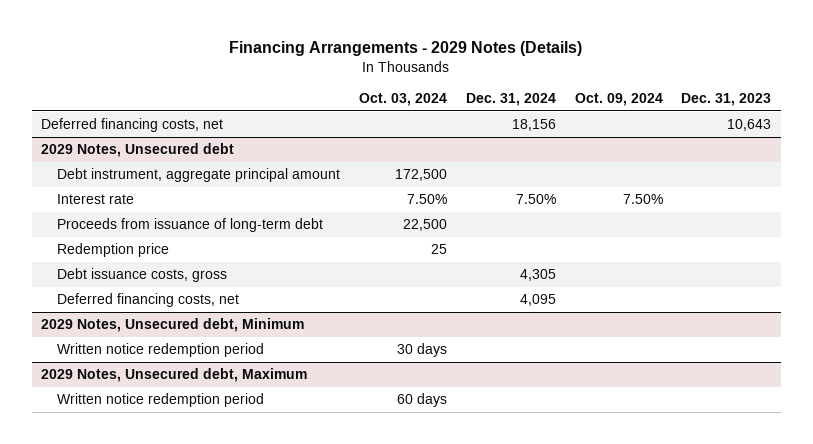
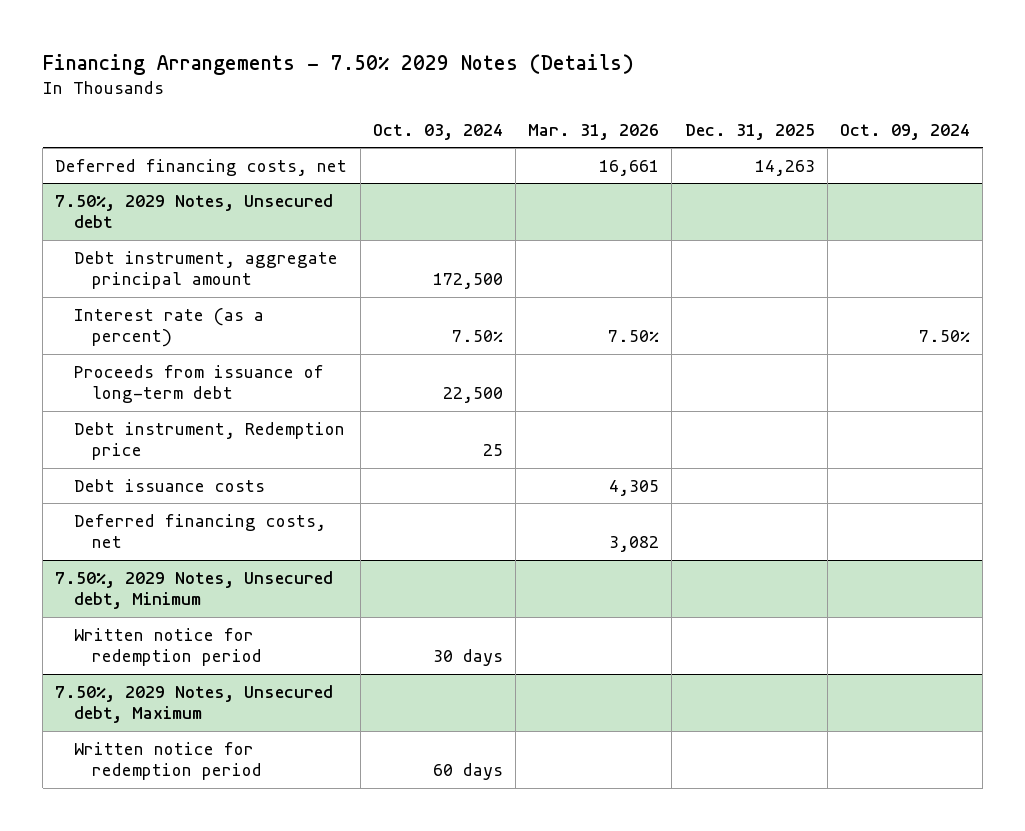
- Financing Arrangements - 2029 Notes (Details)
+ Financing Arrangements - 7.50% 2029 Notes (Details)
- | Oct. 03, 2024 | Dec. 31, 2024 | Oct. 09, 2024 | Dec. 31, 2023
+ | Oct. 03, 2024 | Mar. 31, 2026 | Dec. 31, 2025 | Oct. 09, 2024
- 2029 Notes, Unsecured debt
+ 7.50%, 2029 Notes, Unsecured debt
- Interest rate | 7.50% | 7.50% | 7.50% |
+ Interest rate (as a percent) | 7.50% | 7.50% | | 7.50%
- Redemption price | 25 | | |
- Debt issuance costs, gross | | 4,305 | |
+ Debt instrument, Redemption price | 25 | | |
+ Debt issuance costs | | 4,305 | |
- 2029 Notes, Unsecured debt, Minimum
- Written notice redemption period | 30 days | | |
- 2029 Notes, Unsecured debt, Maximum
- Written notice redemption period | 60 days | | |
+ 7.50%, 2029 Notes, Unsecured debt, Minimum
+ Written notice for redemption period | 30 days | | |
+ 7.50%, 2029 Notes, Unsecured debt, Maximum
+ Written notice for redemption period | 60 days | | |

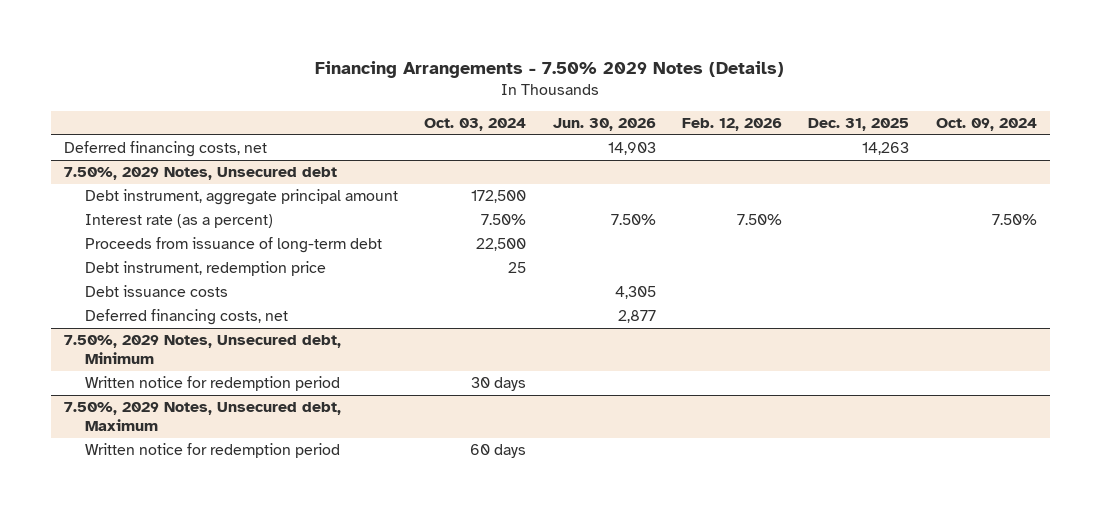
- | Oct. 03, 2024 | Mar. 31, 2026 | Dec. 31, 2025 | Oct. 09, 2024
+ | Oct. 03, 2024 | Jun. 30, 2026 | Feb. 12, 2026 | Dec. 31, 2025 | Oct. 09, 2024
@ 7.50%, 2029 Notes, Unsecured debt
- Debt instrument, Redemption price | 25 | | |
+ Debt instrument, redemption price | 25 | | | |

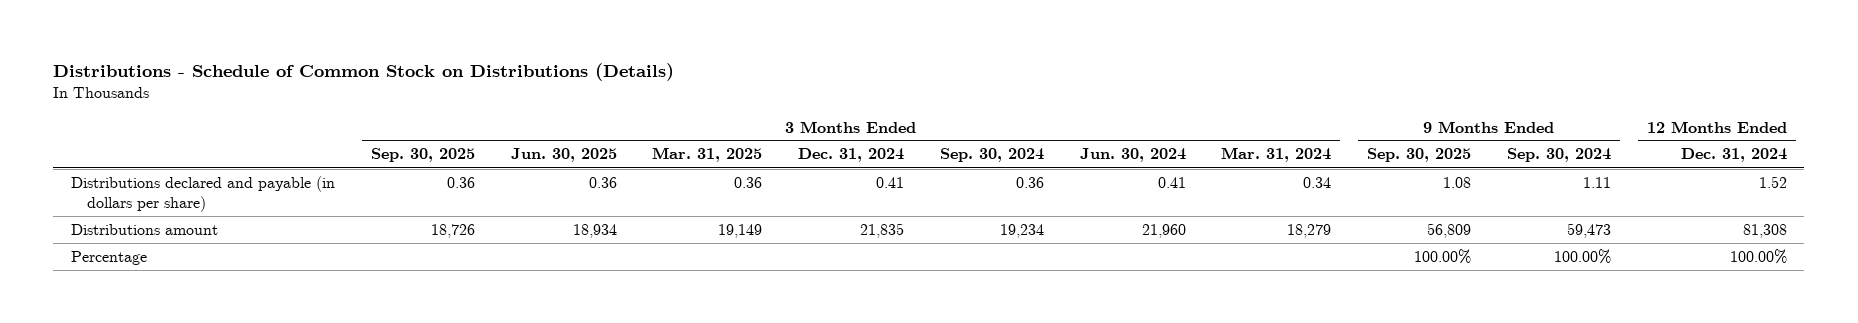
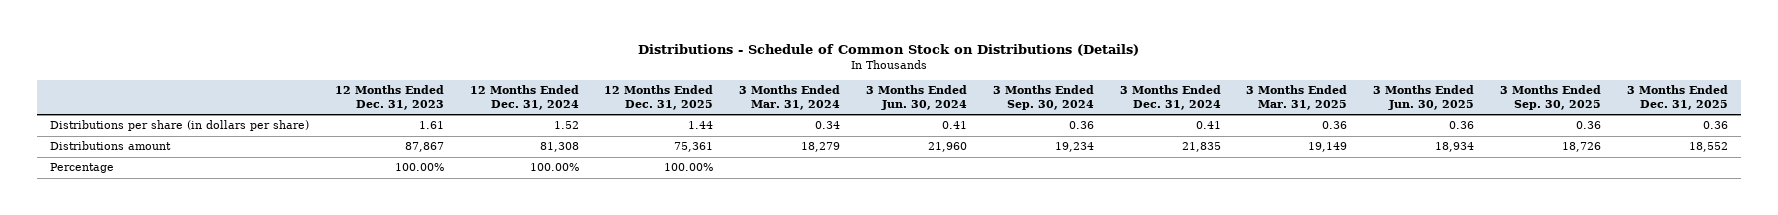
- | 3 Months Ended Sep. 30, 2025 | 3 Months Ended Jun. 30, 2025 | 3 Months Ended Mar. 31, 2025 | 3 Months Ended Dec. 31, 2024 | 3 Months Ended Sep. 30, 2024 | 3 Months Ended Jun. 30, 2024 | 3 Months Ended Mar. 31, 2024 | 9 Months Ended Sep. 30, 2025 | 9 Months Ended Sep. 30, 2024 | 12 Months Ended Dec. 31, 2024
+ | 12 Months Ended Dec. 31, 2023 | 12 Months Ended Dec. 31, 2024 | 12 Months Ended Dec. 31, 2025 | 3 Months Ended Mar. 31, 2024 | 3 Months Ended Jun. 30, 2024 | 3 Months Ended Sep. 30, 2024 | 3 Months Ended Dec. 31, 2024 | 3 Months Ended Mar. 31, 2025 | 3 Months Ended Jun. 30, 2025 | 3 Months Ended Sep. 30, 2025 | 3 Months Ended Dec. 31, 2025
- Distributions declared and payable (in dollars per share) | 0.36 | 0.36 | 0.36 | 0.41 | 0.36 | 0.41 | 0.34 | 1.08 | 1.11 | 1.52
+ Distributions per share (in dollars per share) | 1.61 | 1.52 | 1.44 | 0.34 | 0.41 | 0.36 | 0.41 | 0.36 | 0.36 | 0.36 | 0.36

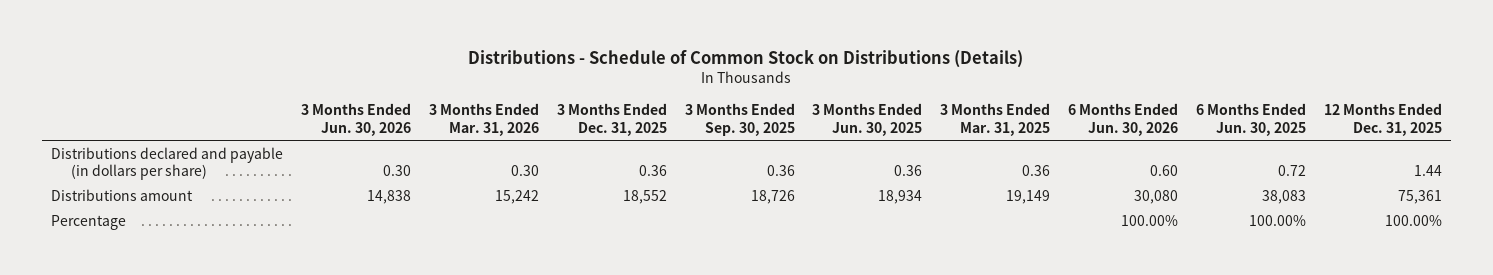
- | 12 Months Ended Dec. 31, 2023 | 12 Months Ended Dec. 31, 2024 | 12 Months Ended Dec. 31, 2025 | 3 Months Ended Mar. 31, 2024 | 3 Months Ended Jun. 30, 2024 | 3 Months Ended Sep. 30, 2024 | 3 Months Ended Dec. 31, 2024 | 3 Months Ended Mar. 31, 2025 | 3 Months Ended Jun. 30, 2025 | 3 Months Ended Sep. 30, 2025 | 3 Months Ended Dec. 31, 2025
+ | 3 Months Ended Jun. 30, 2026 | 3 Months Ended Mar. 31, 2026 | 3 Months Ended Dec. 31, 2025 | 3 Months Ended Sep. 30, 2025 | 3 Months Ended Jun. 30, 2025 | 3 Months Ended Mar. 31, 2025 | 6 Months Ended Jun. 30, 2026 | 6 Months Ended Jun. 30, 2025 | 12 Months Ended Dec. 31, 2025
- Distributions per share (in dollars per share) | 1.61 | 1.52 | 1.44 | 0.34 | 0.41 | 0.36 | 0.41 | 0.36 | 0.36 | 0.36 | 0.36
+ Distributions declared and payable (in dollars per share) | 0.30 | 0.30 | 0.36 | 0.36 | 0.36 | 0.36 | 0.60 | 0.72 | 1.44

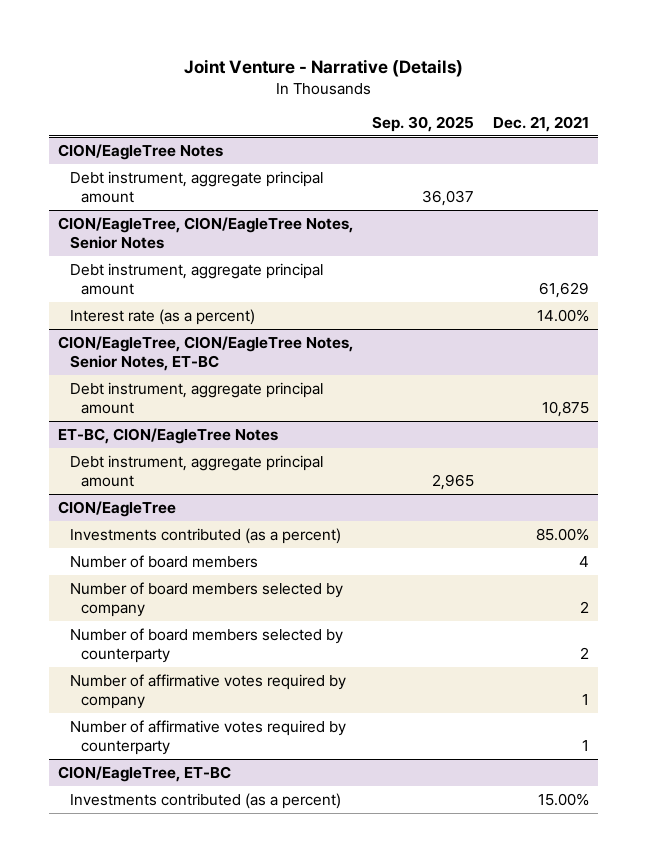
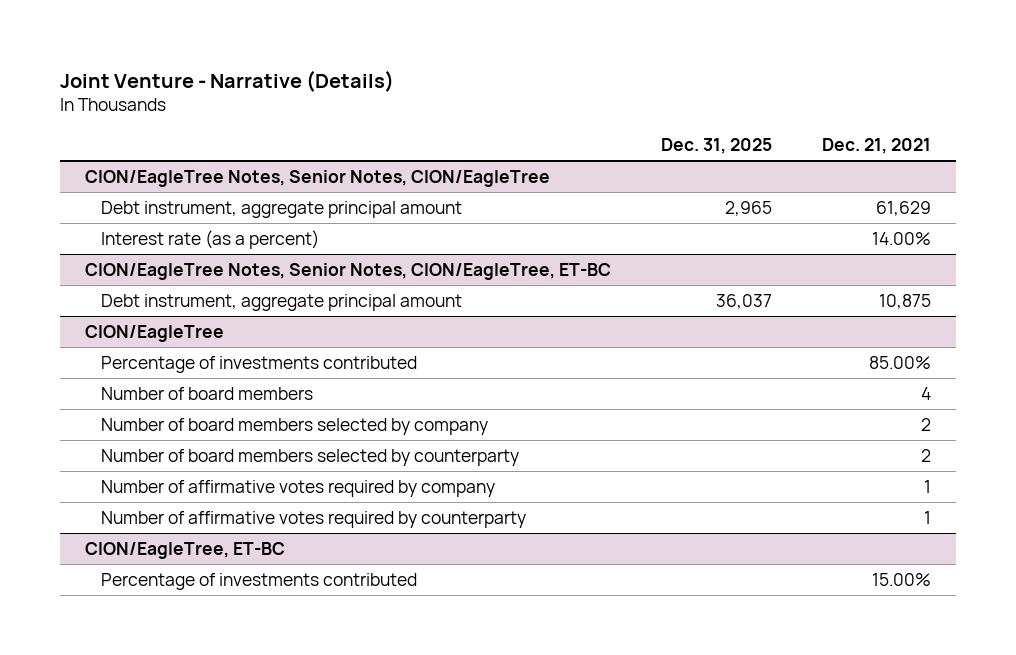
- | Sep. 30, 2025 | Dec. 21, 2021
+ | Dec. 31, 2025 | Dec. 21, 2021
- CION/EagleTree Notes
- Debt instrument, aggregate principal amount | 36,037 |
- CION/EagleTree, CION/EagleTree Notes, Senior Notes
+ CION/EagleTree Notes, Senior Notes, CION/EagleTree
- CION/EagleTree, CION/EagleTree Notes, Senior Notes, ET-BC
+ CION/EagleTree Notes, Senior Notes, CION/EagleTree, ET-BC
- ET-BC, CION/EagleTree Notes
- Debt instrument, aggregate principal amount | 2,965 |
@ CION/EagleTree
- Investments contributed (as a percent) | | 85.00%
+ Percentage of investments contributed | | 85.00%
@ CION/EagleTree, ET-BC
- Investments contributed (as a percent) | | 15.00%
+ Percentage of investments contributed | | 15.00%

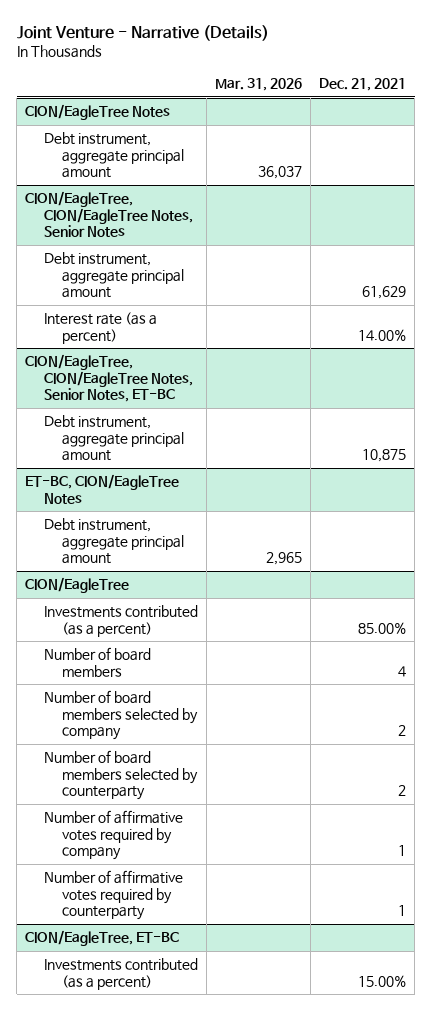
- | Dec. 31, 2025 | Dec. 21, 2021
+ | Mar. 31, 2026 | Dec. 21, 2021
- CION/EagleTree Notes, Senior Notes, CION/EagleTree
+ CION/EagleTree Notes
+ Debt instrument, aggregate principal amount | 36,037 |
+ CION/EagleTree, CION/EagleTree Notes, Senior Notes
- CION/EagleTree Notes, Senior Notes, CION/EagleTree, ET-BC
+ CION/EagleTree, CION/EagleTree Notes, Senior Notes, ET-BC
+ ET-BC, CION/EagleTree Notes
+ Debt instrument, aggregate principal amount | 2,965 |
@ CION/EagleTree
- Percentage of investments contributed | | 85.00%
+ Investments contributed (as a percent) | | 85.00%
@ CION/EagleTree, ET-BC
- Percentage of investments contributed | | 15.00%
+ Investments contributed (as a percent) | | 15.00%

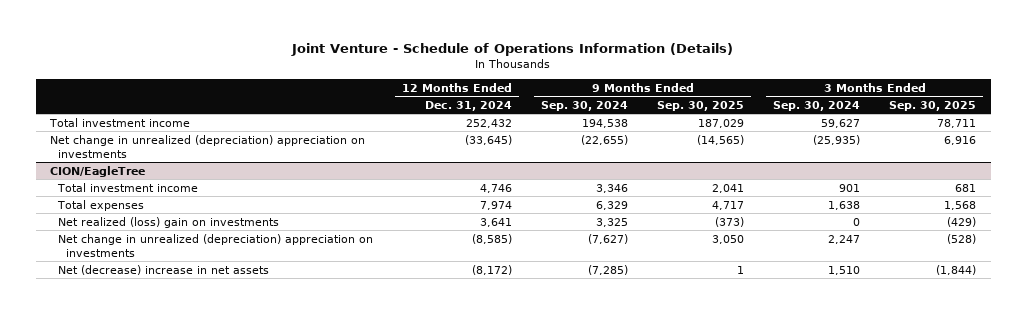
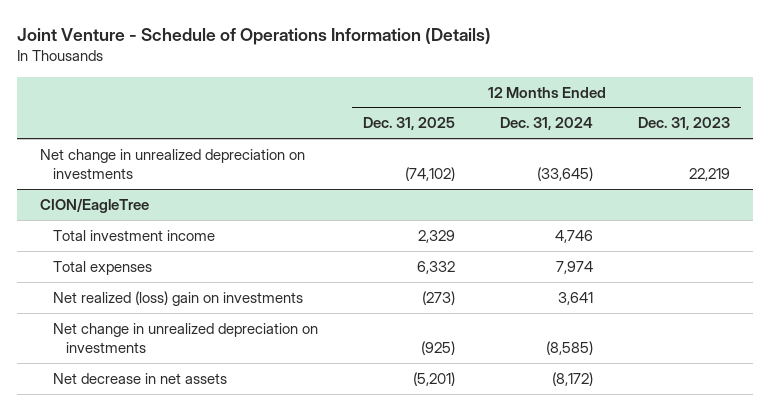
- | 12 Months Ended Dec. 31, 2024 | 9 Months Ended Sep. 30, 2024 | 9 Months Ended Sep. 30, 2025 | 3 Months Ended Sep. 30, 2024 | 3 Months Ended Sep. 30, 2025
+ | 12 Months Ended Dec. 31, 2025 | 12 Months Ended Dec. 31, 2024 | 12 Months Ended Dec. 31, 2023
- Total investment income | 252,432 | 194,538 | 187,029 | 59,627 | 78,711
- Net change in unrealized (depreciation) appreciation on investments | (33,645) | (22,655) | (14,565) | (25,935) | 6,916
+ Net change in unrealized depreciation on investments | (74,102) | (33,645) | 22,219
@ CION/EagleTree
- Net change in unrealized (depreciation) appreciation on investments | (8,585) | (7,627) | 3,050 | 2,247 | (528)
- Net (decrease) increase in net assets | (8,172) | (7,285) | 1 | 1,510 | (1,844)
+ Net change in unrealized depreciation on investments | (925) | (8,585) |
+ Net decrease in net assets | (5,201) | (8,172) |

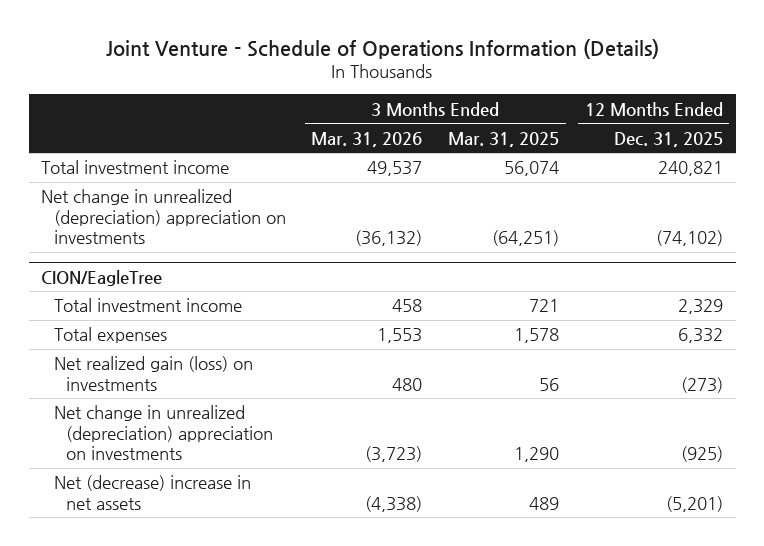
- | 12 Months Ended Dec. 31, 2025 | 12 Months Ended Dec. 31, 2024 | 12 Months Ended Dec. 31, 2023
+ | 3 Months Ended Mar. 31, 2026 | 3 Months Ended Mar. 31, 2025 | 12 Months Ended Dec. 31, 2025
- Net change in unrealized depreciation on investments | (74,102) | (33,645) | 22,219
+ Total investment income | 49,537 | 56,074 | 240,821
+ Net change in unrealized (depreciation) appreciation on investments | (36,132) | (64,251) | (74,102)
@ CION/EagleTree
- Net realized (loss) gain on investments | (273) | 3,641 |
- Net change in unrealized depreciation on investments | (925) | (8,585) |
- Net decrease in net assets | (5,201) | (8,172) |
+ Net realized gain (loss) on investments | 480 | 56 | (273)
+ Net change in unrealized (depreciation) appreciation on investments | (3,723) | 1,290 | (925)
+ Net (decrease) increase in net assets | (4,338) | 489 | (5,201)

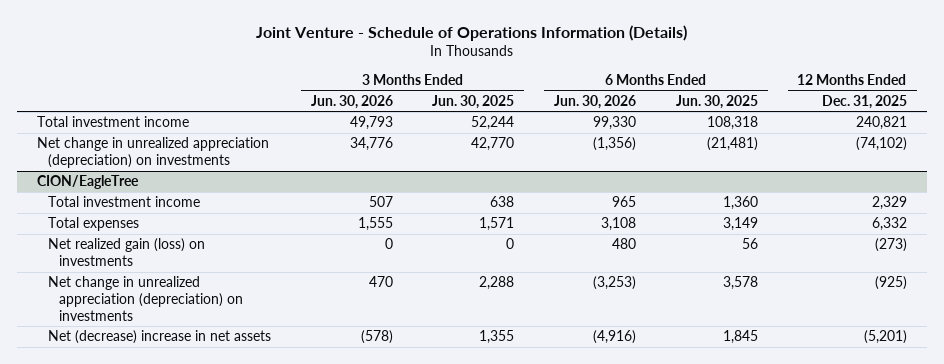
- | 3 Months Ended Mar. 31, 2026 | 3 Months Ended Mar. 31, 2025 | 12 Months Ended Dec. 31, 2025
+ | 3 Months Ended Jun. 30, 2026 | 3 Months Ended Jun. 30, 2025 | 6 Months Ended Jun. 30, 2026 | 6 Months Ended Jun. 30, 2025 | 12 Months Ended Dec. 31, 2025
- Net change in unrealized (depreciation) appreciation on investments | (36,132) | (64,251) | (74,102)
+ Net change in unrealized appreciation (depreciation) on investments | 34,776 | 42,770 | (1,356) | (21,481) | (74,102)
@ CION/EagleTree
- Net change in unrealized (depreciation) appreciation on investments | (3,723) | 1,290 | (925)
+ Net change in unrealized appreciation (depreciation) on investments | 470 | 2,288 | (3,253) | 3,578 | (925)

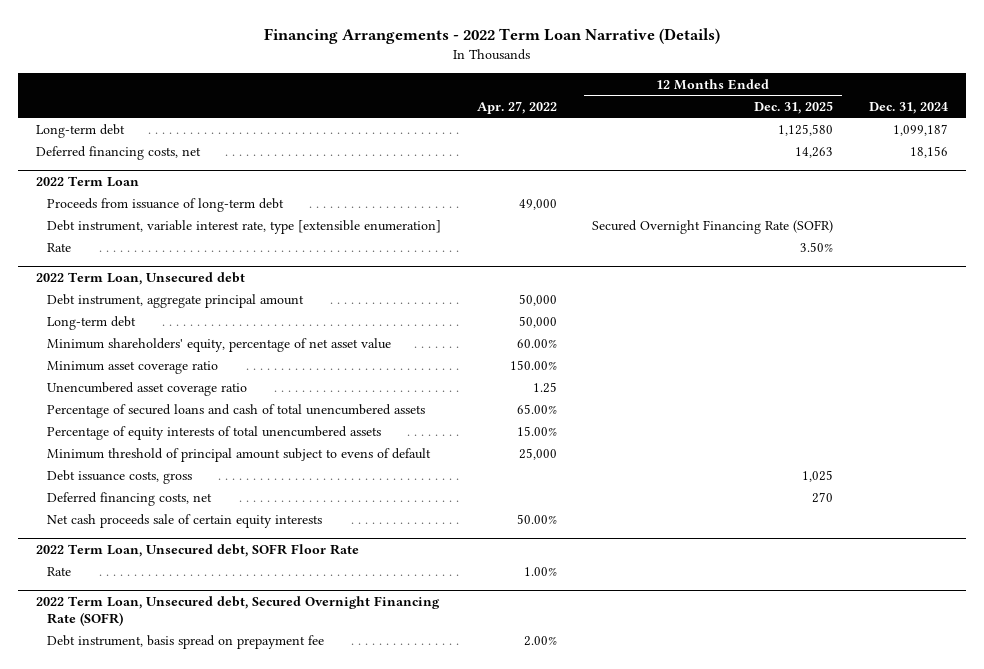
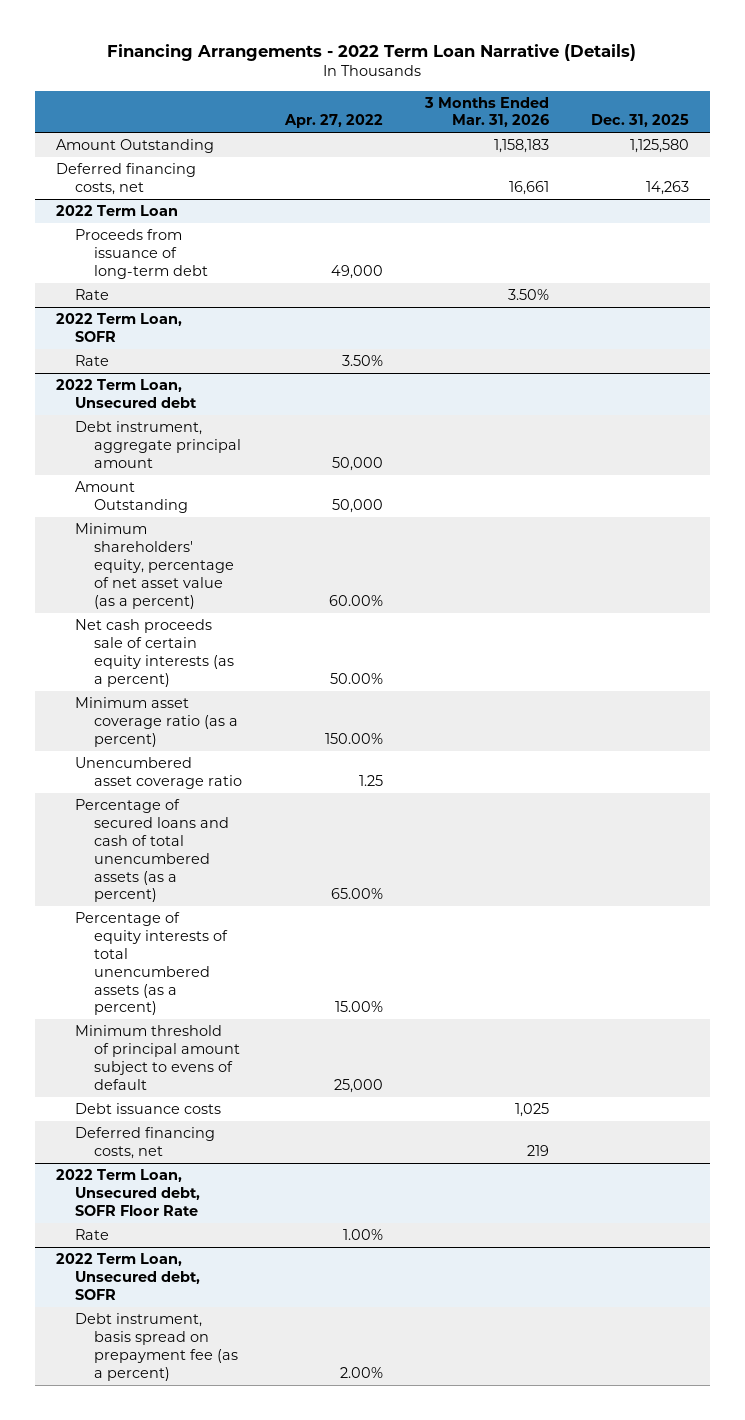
- | Apr. 27, 2022 | 12 Months Ended Dec. 31, 2025 | Dec. 31, 2024
+ | Apr. 27, 2022 | 3 Months Ended Mar. 31, 2026 | Dec. 31, 2025
- Long-term debt | | 1,125,580 | 1,099,187
+ Amount Outstanding | | 1,158,183 | 1,125,580
@ 2022 Term Loan
- Debt instrument, variable interest rate, type [extensible enumeration] | | Secured Overnight Financing Rate (SOFR) |
+ 2022 Term Loan, SOFR
+ Rate | 3.50% | |
@ 2022 Term Loan, Unsecured debt
- Long-term debt | 50,000 | |
- Minimum shareholders' equity, percentage of net asset value | 60.00% | |
- Minimum asset coverage ratio | 150.00% | |
+ Amount Outstanding | 50,000 | |
+ Minimum shareholders' equity, percentage of net asset value (as a percent) | 60.00% | |
+ Net cash proceeds sale of certain equity interests (as a percent) | 50.00% | |
+ Minimum asset coverage ratio (as a percent) | 150.00% | |
- Percentage of secured loans and cash of total unencumbered assets | 65.00% | |
- Percentage of equity interests of total unencumbered assets | 15.00% | |
+ Percentage of secured loans and cash of total unencumbered assets (as a percent) | 65.00% | |
+ Percentage of equity interests of total unencumbered assets (as a percent) | 15.00% | |
- Debt issuance costs, gross | | 1,025 |
+ Debt issuance costs | | 1,025 |
- Net cash proceeds sale of certain equity interests | 50.00% | |
- 2022 Term Loan, Unsecured debt, Secured Overnight Financing Rate (SOFR)
- Debt instrument, basis spread on prepayment fee | 2.00% | |
+ 2022 Term Loan, Unsecured debt, SOFR
+ Debt instrument, basis spread on prepayment fee (as a percent) | 2.00% | |

